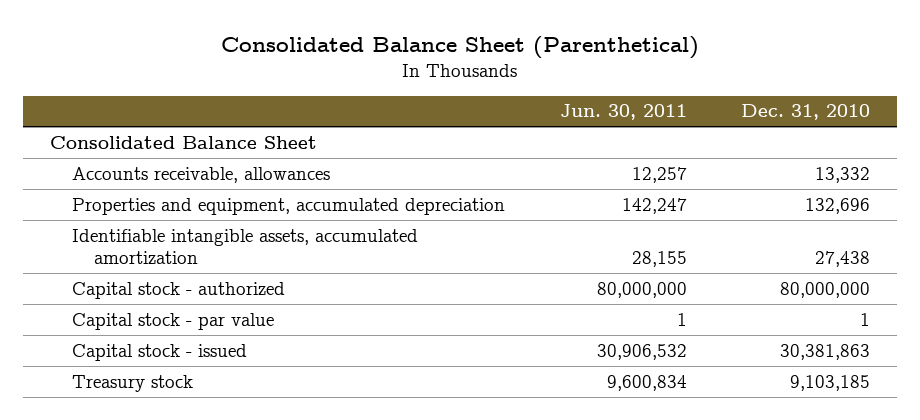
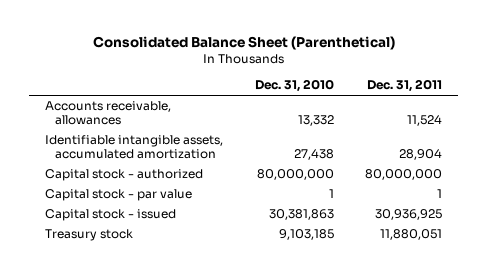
- | Jun. 30, 2011 | Dec. 31, 2010
+ | Dec. 31, 2010 | Dec. 31, 2011
- Consolidated Balance Sheet
- Properties and equipment, accumulated depreciation | 142,247 | 132,696

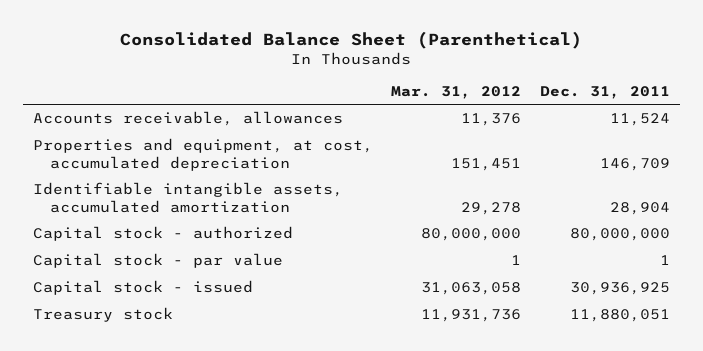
- | Dec. 31, 2010 | Dec. 31, 2011
+ | Mar. 31, 2012 | Dec. 31, 2011
+ Properties and equipment, at cost, accumulated depreciation | 151,451 | 146,709

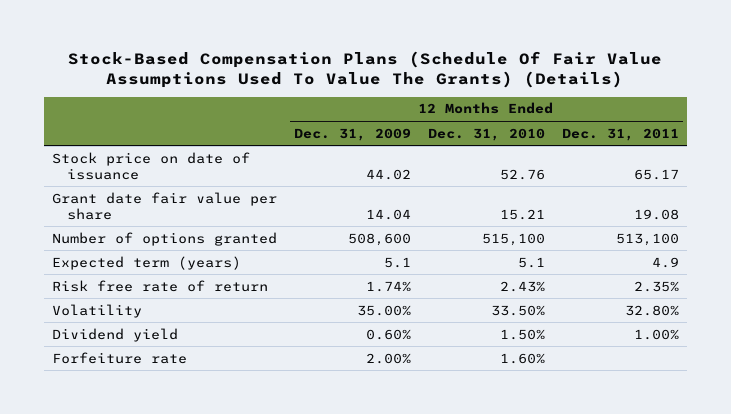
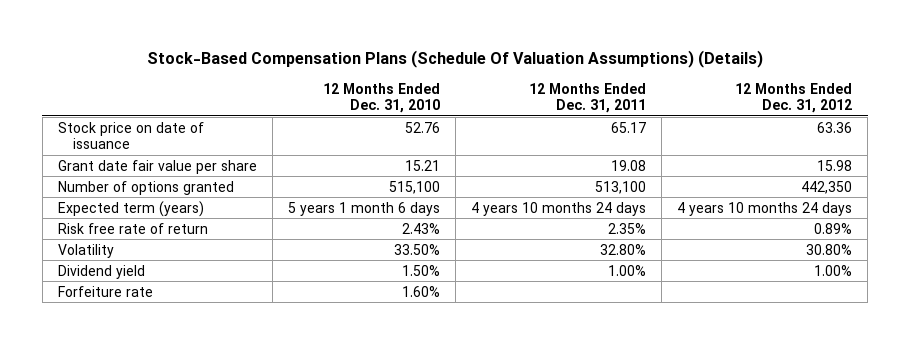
- Stock-Based Compensation Plans (Schedule Of Fair Value Assumptions Used To Value The Grants) (Details)
+ Stock-Based Compensation Plans (Schedule Of Valuation Assumptions) (Details)
- | 12 Months Ended Dec. 31, 2009 | 12 Months Ended Dec. 31, 2010 | 12 Months Ended Dec. 31, 2011
+ | 12 Months Ended Dec. 31, 2010 | 12 Months Ended Dec. 31, 2011 | 12 Months Ended Dec. 31, 2012
- Expected term (years) | 5.1 | 5.1 | 4.9
+ Expected term (years) | 5 years 1 month 6 days | 4 years 10 months 24 days | 4 years 10 months 24 days

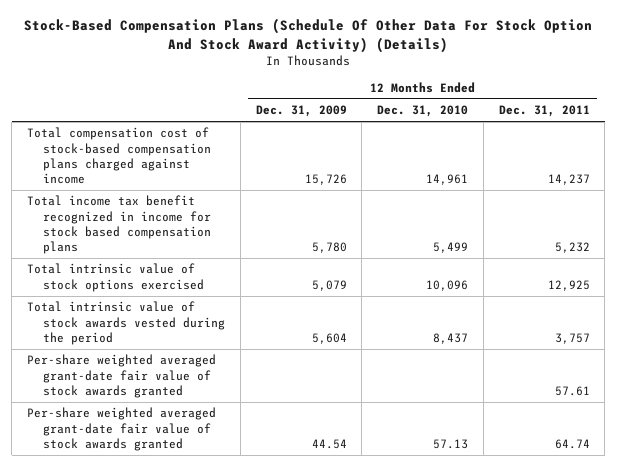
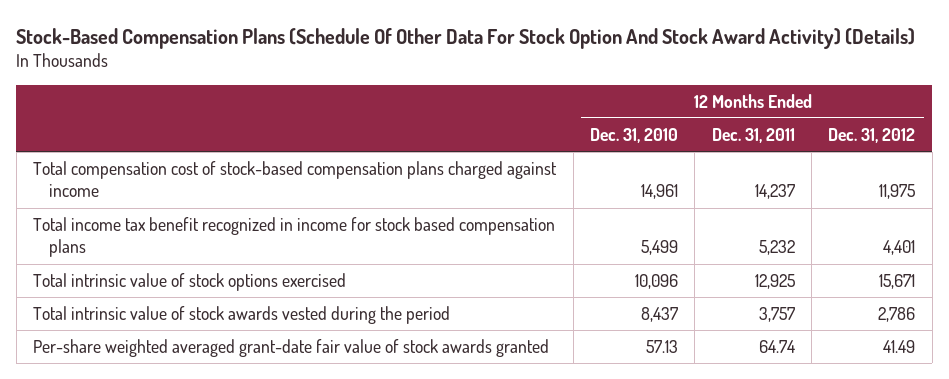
- | 12 Months Ended Dec. 31, 2009 | 12 Months Ended Dec. 31, 2010 | 12 Months Ended Dec. 31, 2011
+ | 12 Months Ended Dec. 31, 2010 | 12 Months Ended Dec. 31, 2011 | 12 Months Ended Dec. 31, 2012
- Per-share weighted averaged grant-date fair value of stock awards granted | | | 57.61

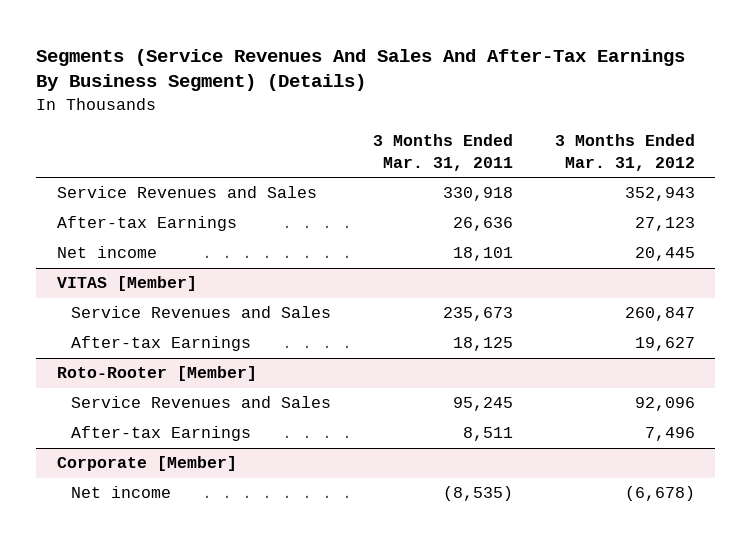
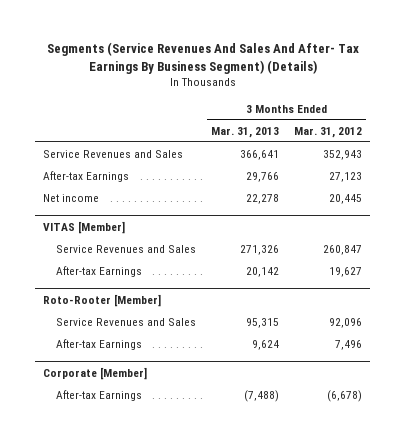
- Segments (Service Revenues And Sales And After-Tax Earnings By Business Segment) (Details)
+ Segments (Service Revenues And Sales And After- Tax Earnings By Business Segment) (Details)
- | 3 Months Ended Mar. 31, 2011 | 3 Months Ended Mar. 31, 2012
+ | 3 Months Ended Mar. 31, 2013 | 3 Months Ended Mar. 31, 2012
@ Corporate [Member]
- Net income | (8,535) | (6,678)
+ After-tax Earnings | (7,488) | (6,678)

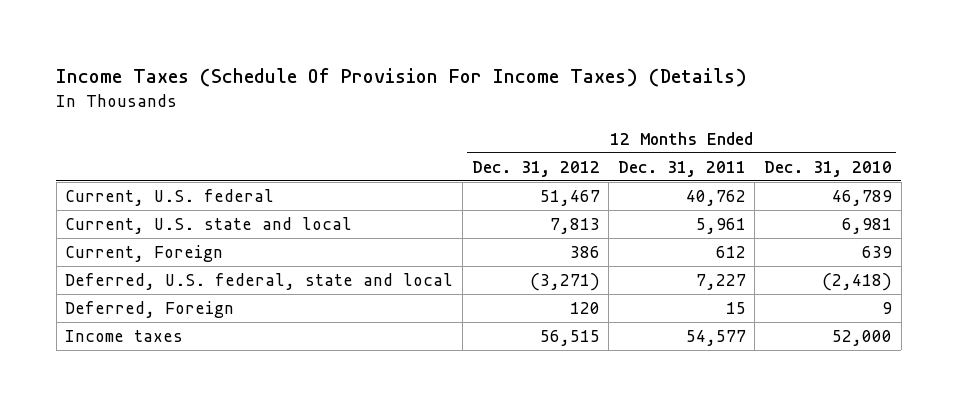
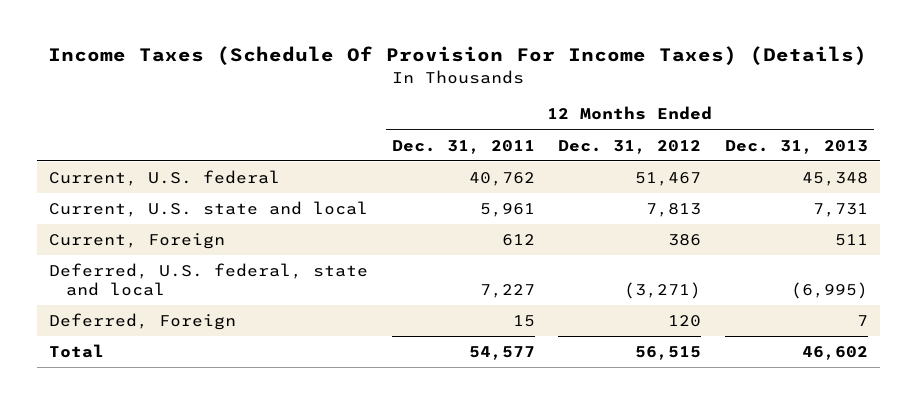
- | 12 Months Ended Dec. 31, 2012 | 12 Months Ended Dec. 31, 2011 | 12 Months Ended Dec. 31, 2010
+ | 12 Months Ended Dec. 31, 2011 | 12 Months Ended Dec. 31, 2012 | 12 Months Ended Dec. 31, 2013
- Income taxes | 56,515 | 54,577 | 52,000
+ Total | 54,577 | 56,515 | 46,602

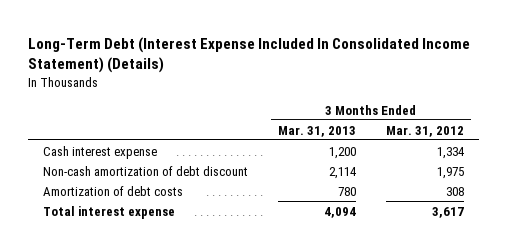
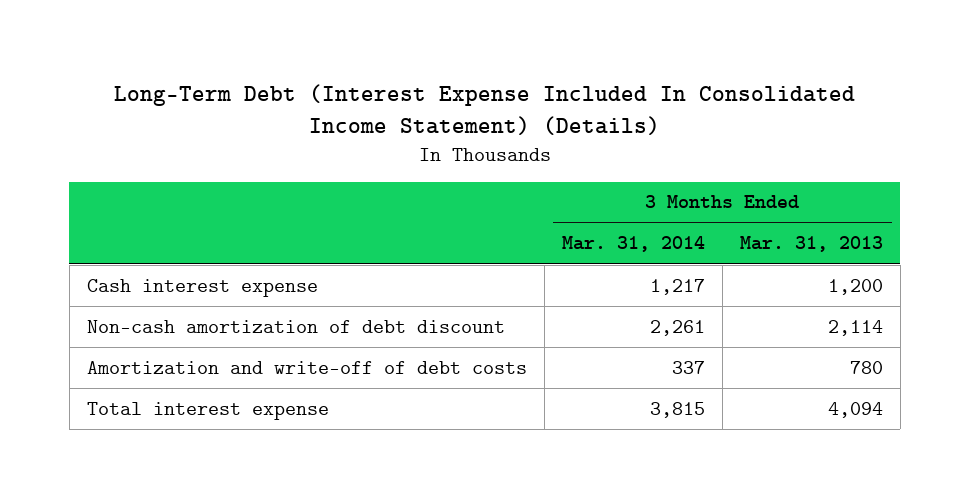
- | 3 Months Ended Mar. 31, 2013 | 3 Months Ended Mar. 31, 2012
+ | 3 Months Ended Mar. 31, 2014 | 3 Months Ended Mar. 31, 2013
- Amortization of debt costs | 780 | 308
+ Amortization and write-off of debt costs | 337 | 780

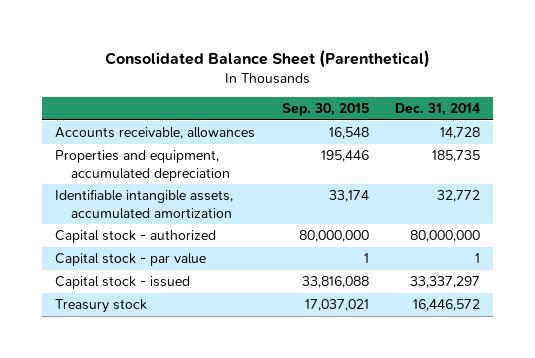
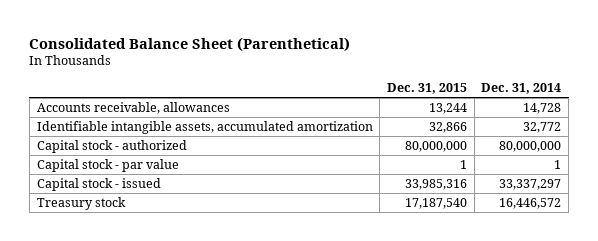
- | Sep. 30, 2015 | Dec. 31, 2014
+ | Dec. 31, 2015 | Dec. 31, 2014
- Properties and equipment, accumulated depreciation | 195,446 | 185,735

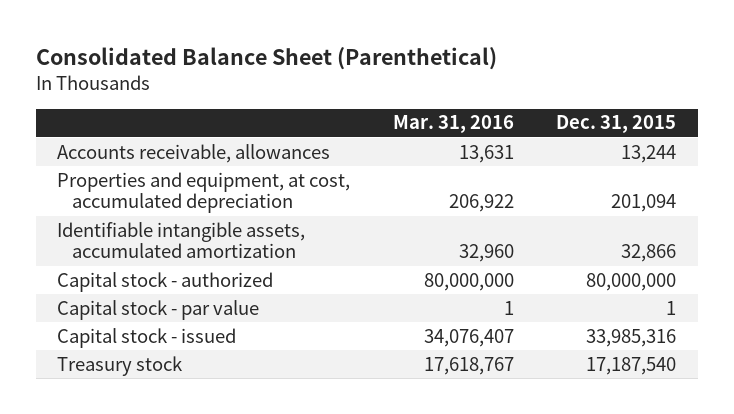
- | Dec. 31, 2015 | Dec. 31, 2014
+ | Mar. 31, 2016 | Dec. 31, 2015
+ Properties and equipment, at cost, accumulated depreciation | 206,922 | 201,094

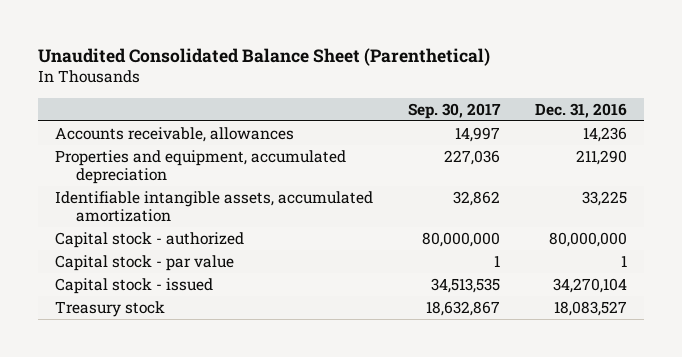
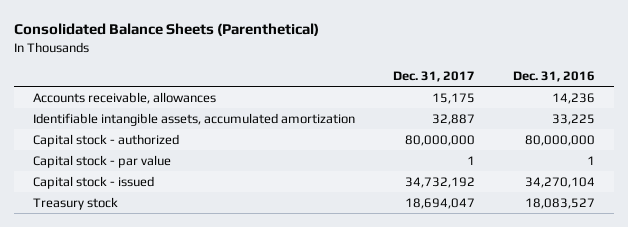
- Unaudited Consolidated Balance Sheet (Parenthetical)
+ Consolidated Balance Sheets (Parenthetical)
- | Sep. 30, 2017 | Dec. 31, 2016
+ | Dec. 31, 2017 | Dec. 31, 2016
- Properties and equipment, accumulated depreciation | 227,036 | 211,290

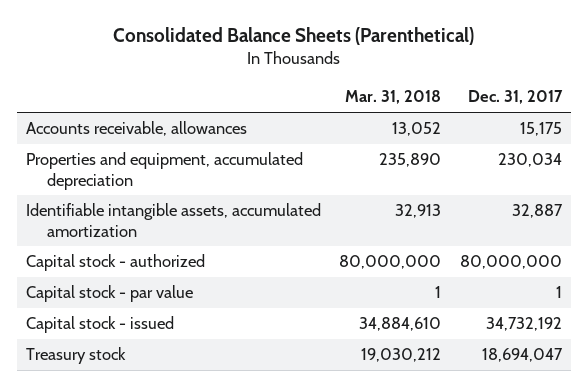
- | Dec. 31, 2017 | Dec. 31, 2016
+ | Mar. 31, 2018 | Dec. 31, 2017
+ Properties and equipment, accumulated depreciation | 235,890 | 230,034

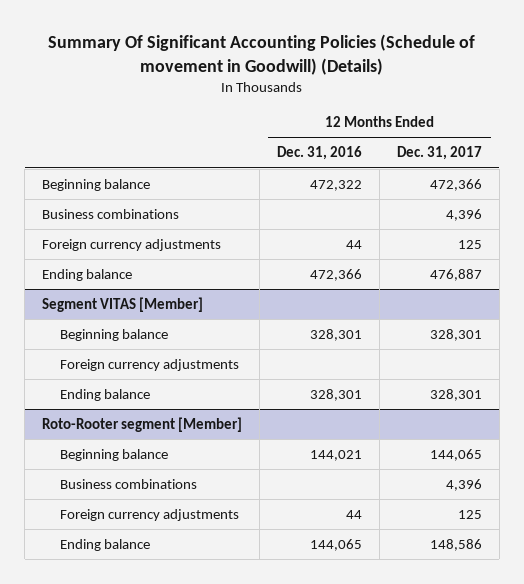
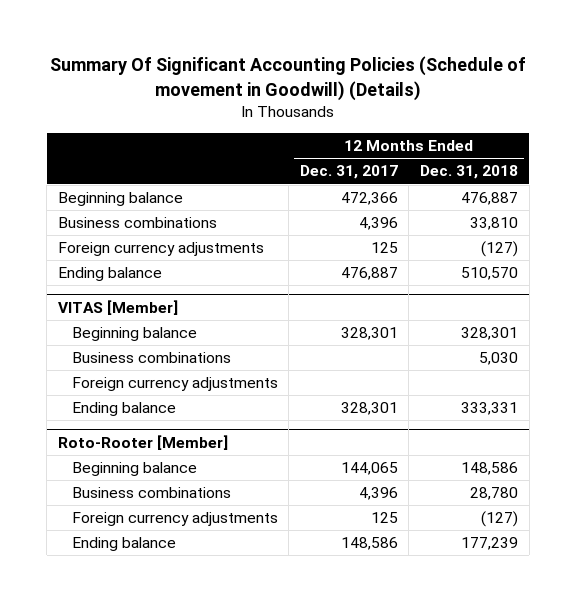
- | 12 Months Ended Dec. 31, 2016 | 12 Months Ended Dec. 31, 2017
+ | 12 Months Ended Dec. 31, 2017 | 12 Months Ended Dec. 31, 2018
- Segment VITAS [Member]
+ VITAS [Member]
+ Business combinations | | 5,030
- Roto-Rooter segment [Member]
+ Roto-Rooter [Member]

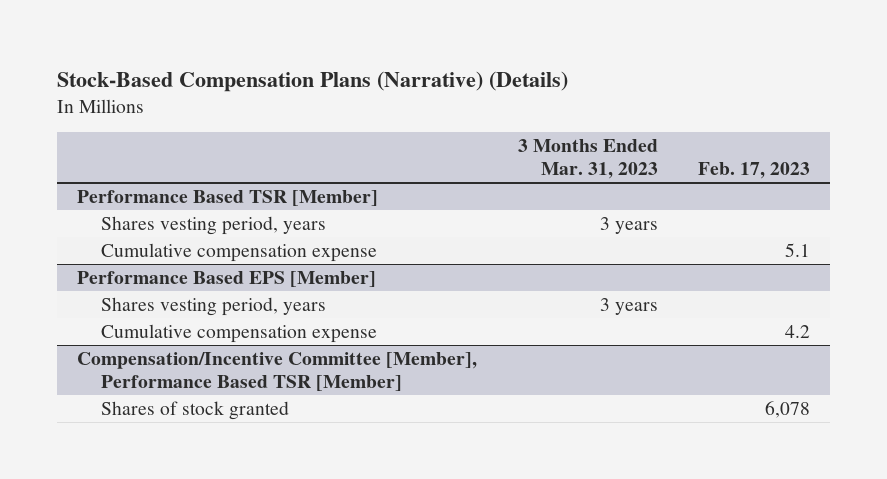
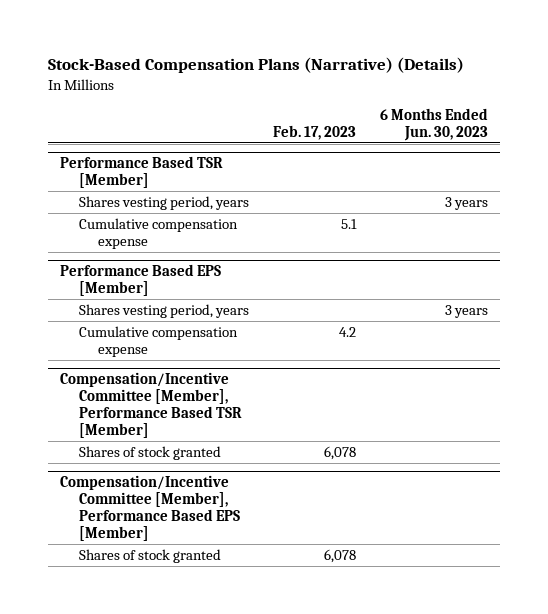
- | 3 Months Ended Mar. 31, 2023 | Feb. 17, 2023
+ | Feb. 17, 2023 | 6 Months Ended Jun. 30, 2023
+ Compensation/Incentive Committee [Member], Performance Based EPS [Member]
+ Shares of stock granted | 6,078 |

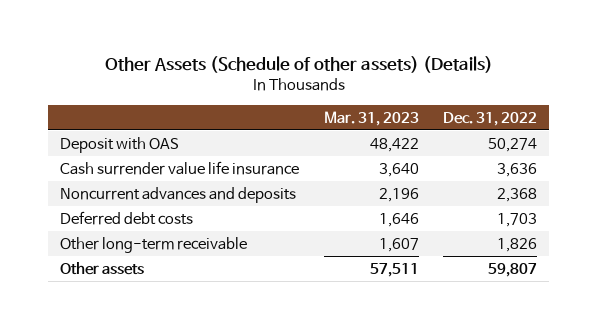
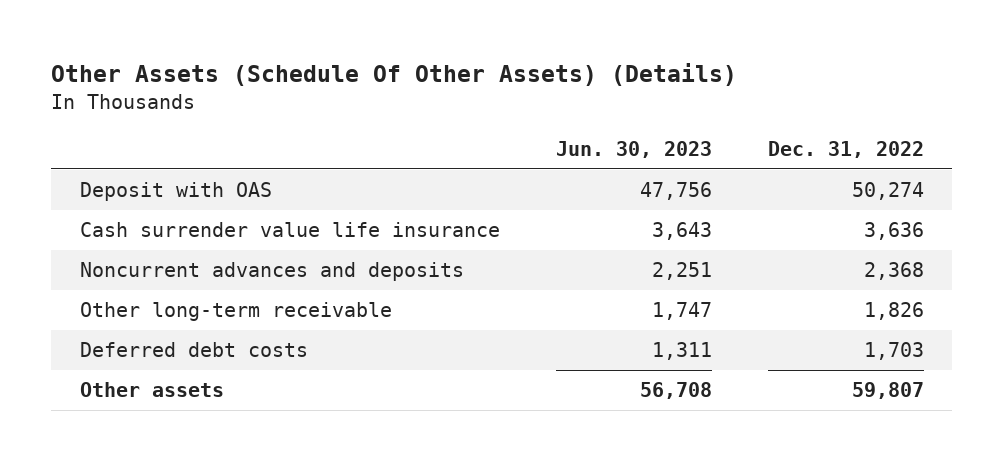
- Other Assets (Schedule of other assets) (Details)
+ Other Assets (Schedule Of Other Assets) (Details)
- | Mar. 31, 2023 | Dec. 31, 2022
+ | Jun. 30, 2023 | Dec. 31, 2022
moved down: Deferred debt costs | 1,311 | 1,703

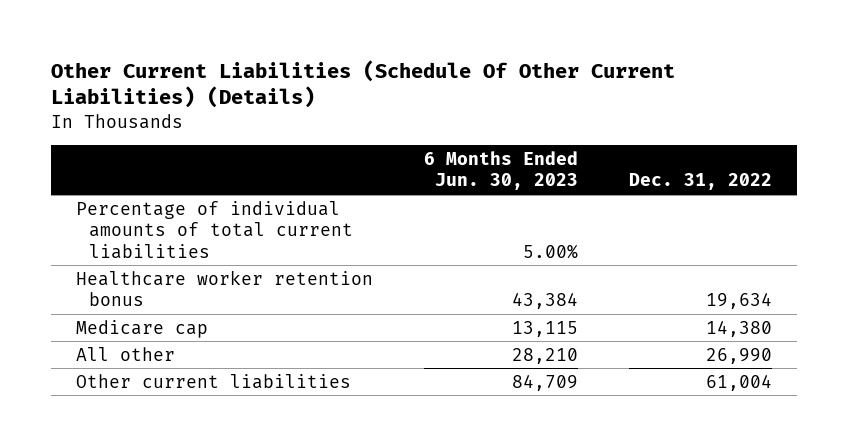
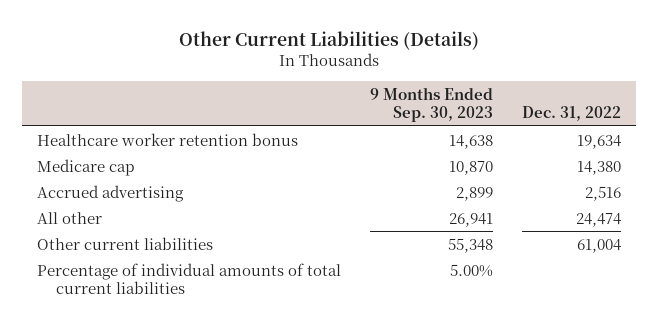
- Other Current Liabilities (Schedule Of Other Current Liabilities) (Details)
+ Other Current Liabilities (Details)
- | 6 Months Ended Jun. 30, 2023 | Dec. 31, 2022
+ | 9 Months Ended Sep. 30, 2023 | Dec. 31, 2022
- All other | 28,210 | 26,990
+ Accrued advertising | 2,899 | 2,516
+ All other | 26,941 | 24,474
moved down: Percentage of individual amounts of total current liabilities | 5.00% |

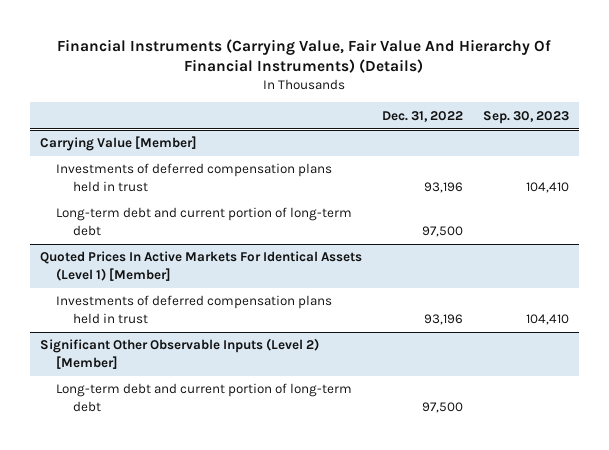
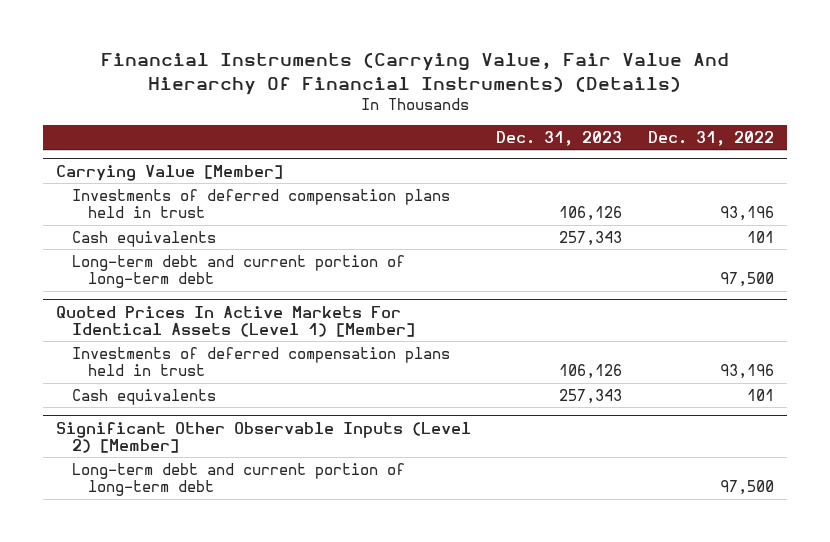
- | Dec. 31, 2022 | Sep. 30, 2023
+ | Dec. 31, 2023 | Dec. 31, 2022
@ Carrying Value [Member]
+ Cash equivalents | 257,343 | 101
@ Quoted Prices In Active Markets For Identical Assets (Level 1) [Member]
+ Cash equivalents | 257,343 | 101

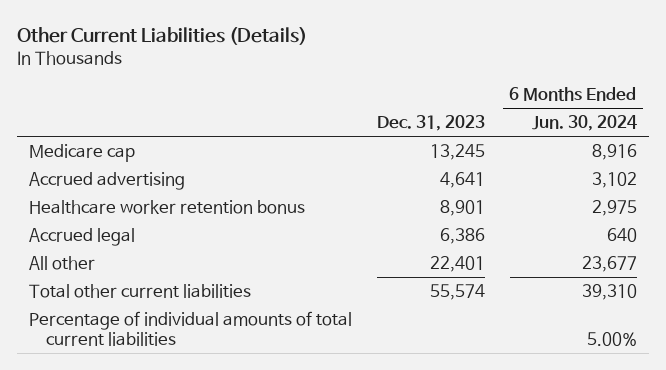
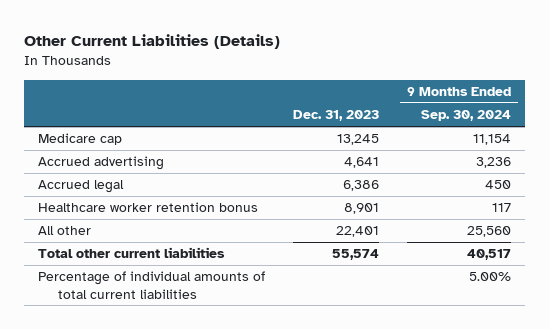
- | Dec. 31, 2023 | 6 Months Ended Jun. 30, 2024
+ | Dec. 31, 2023 | 9 Months Ended Sep. 30, 2024
moved down: Healthcare worker retention bonus | 8,901 | 117

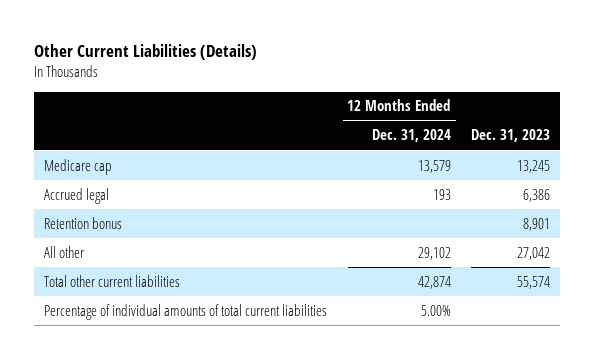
- | Dec. 31, 2023 | 9 Months Ended Sep. 30, 2024
+ | 12 Months Ended Dec. 31, 2024 | Dec. 31, 2023
- Accrued advertising | 4,641 | 3,236
- Healthcare worker retention bonus | 8,901 | 117
- All other | 22,401 | 25,560
+ Retention bonus | | 8,901
+ All other | 29,102 | 27,042

